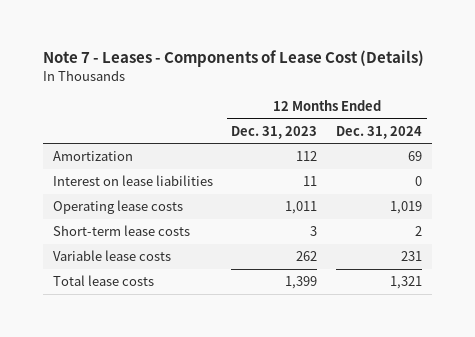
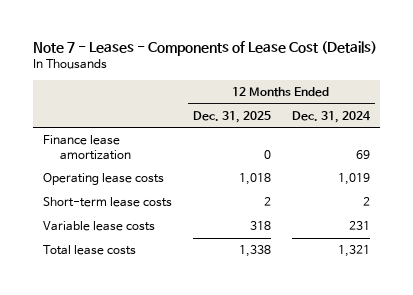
- | 12 Months Ended Dec. 31, 2023 | 12 Months Ended Dec. 31, 2024
+ | 12 Months Ended Dec. 31, 2025 | 12 Months Ended Dec. 31, 2024
- Amortization | 112 | 69
- Interest on lease liabilities | 11 | 0
+ Finance lease amortization | 0 | 69

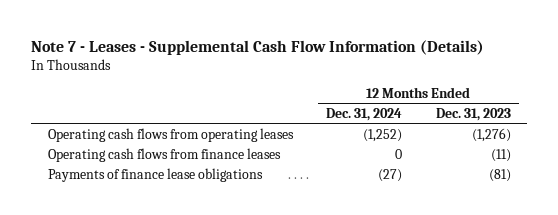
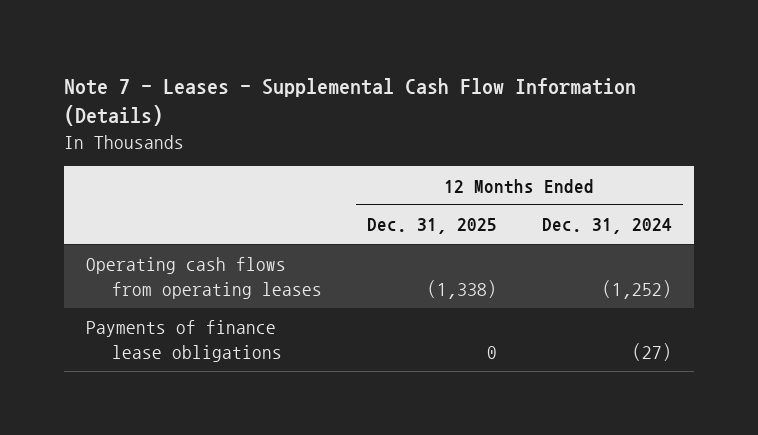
- | 12 Months Ended Dec. 31, 2024 | 12 Months Ended Dec. 31, 2023
+ | 12 Months Ended Dec. 31, 2025 | 12 Months Ended Dec. 31, 2024
- Operating cash flows from finance leases | 0 | (11)

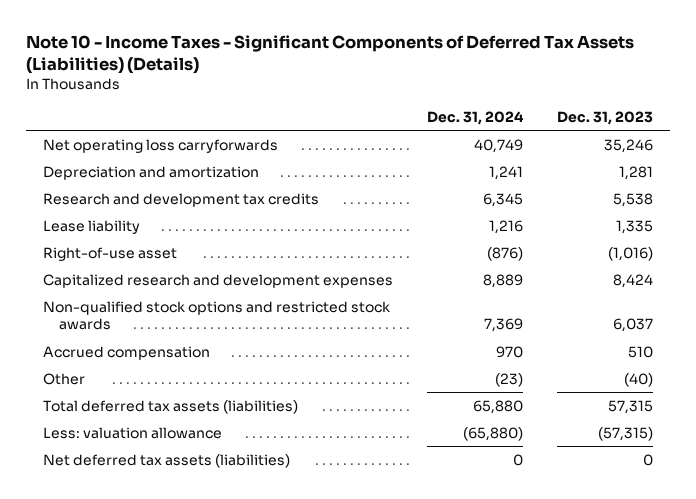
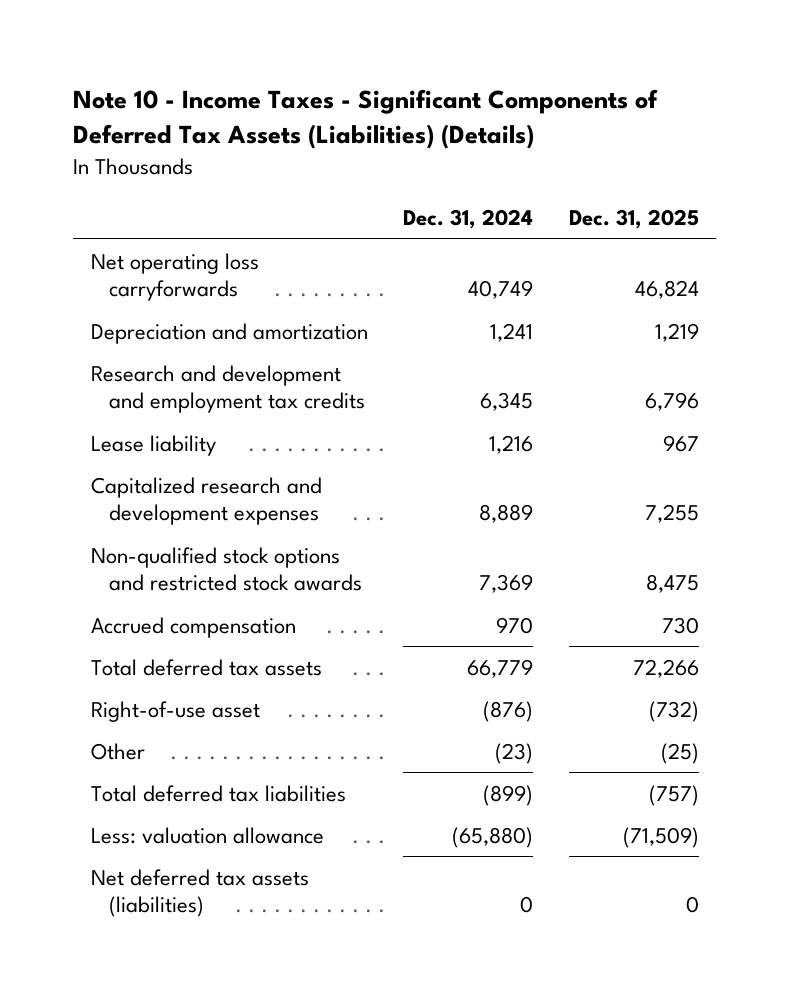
- | Dec. 31, 2024 | Dec. 31, 2023
+ | Dec. 31, 2024 | Dec. 31, 2025
- Research and development tax credits | 6,345 | 5,538
+ Research and development and employment tax credits | 6,345 | 6,796
+ Total deferred tax assets | 66,779 | 72,266
moved down: Right-of-use asset | (876) | (732)
- Total deferred tax assets (liabilities) | 65,880 | 57,315
+ Total deferred tax liabilities | (899) | (757)

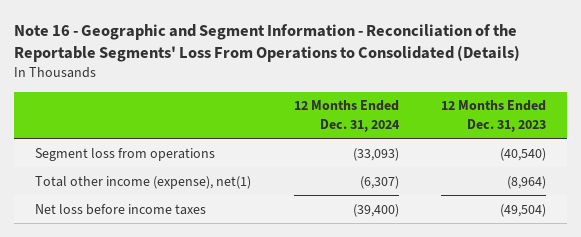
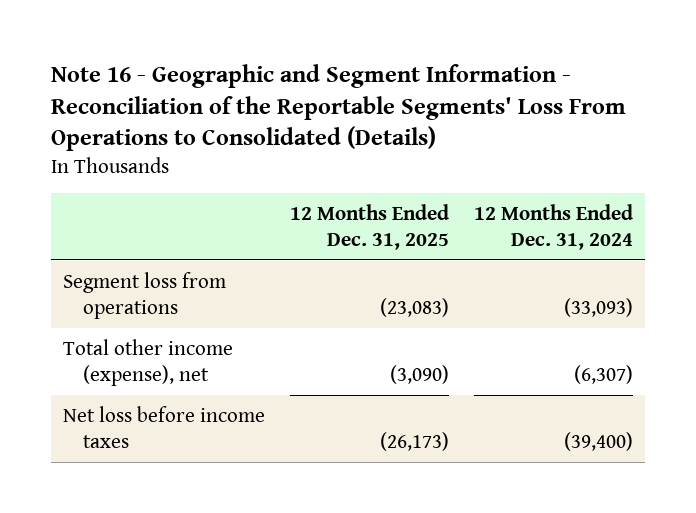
- | 12 Months Ended Dec. 31, 2024 | 12 Months Ended Dec. 31, 2023
+ | 12 Months Ended Dec. 31, 2025 | 12 Months Ended Dec. 31, 2024
- Total other income (expense), net(1) | (6,307) | (8,964)
+ Total other income (expense), net | (3,090) | (6,307)

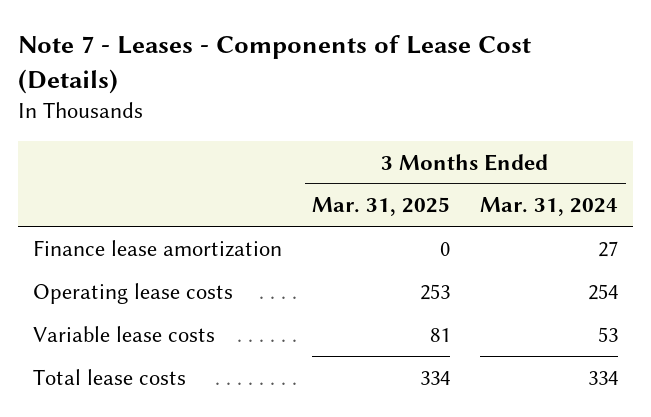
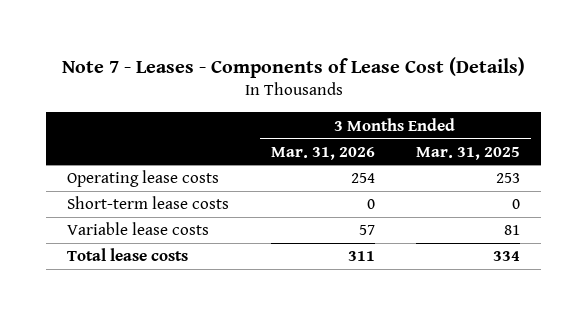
- | 3 Months Ended Mar. 31, 2025 | 3 Months Ended Mar. 31, 2024
+ | 3 Months Ended Mar. 31, 2026 | 3 Months Ended Mar. 31, 2025
- Finance lease amortization | 0 | 27
+ Short-term lease costs | 0 | 0

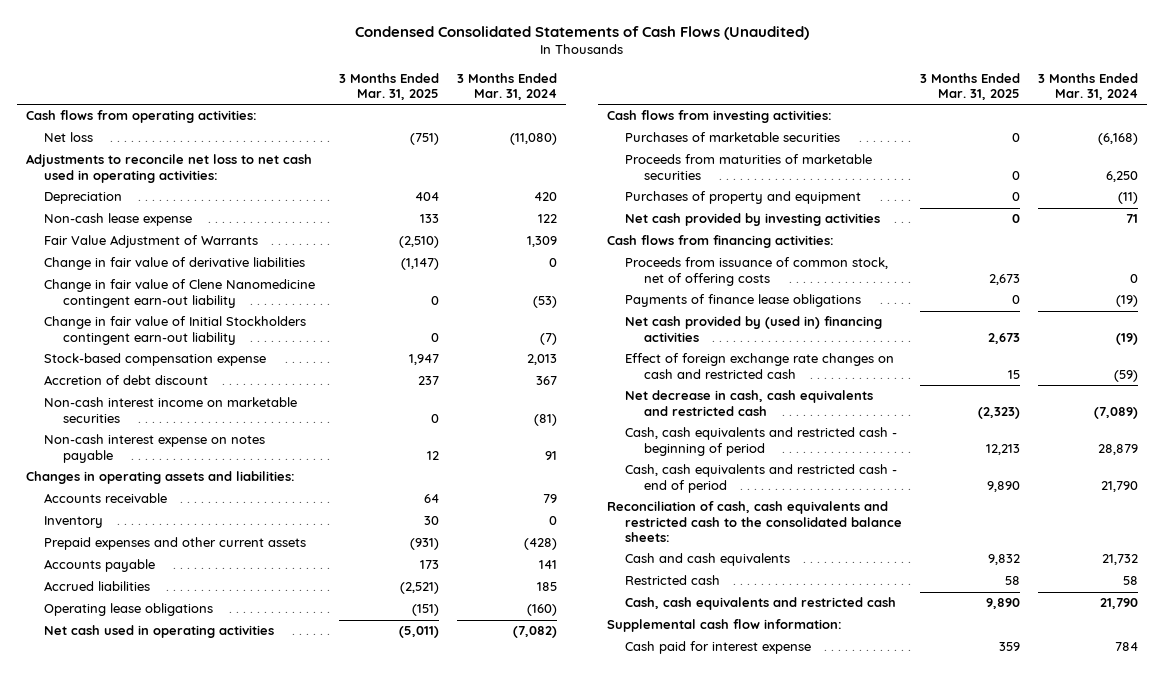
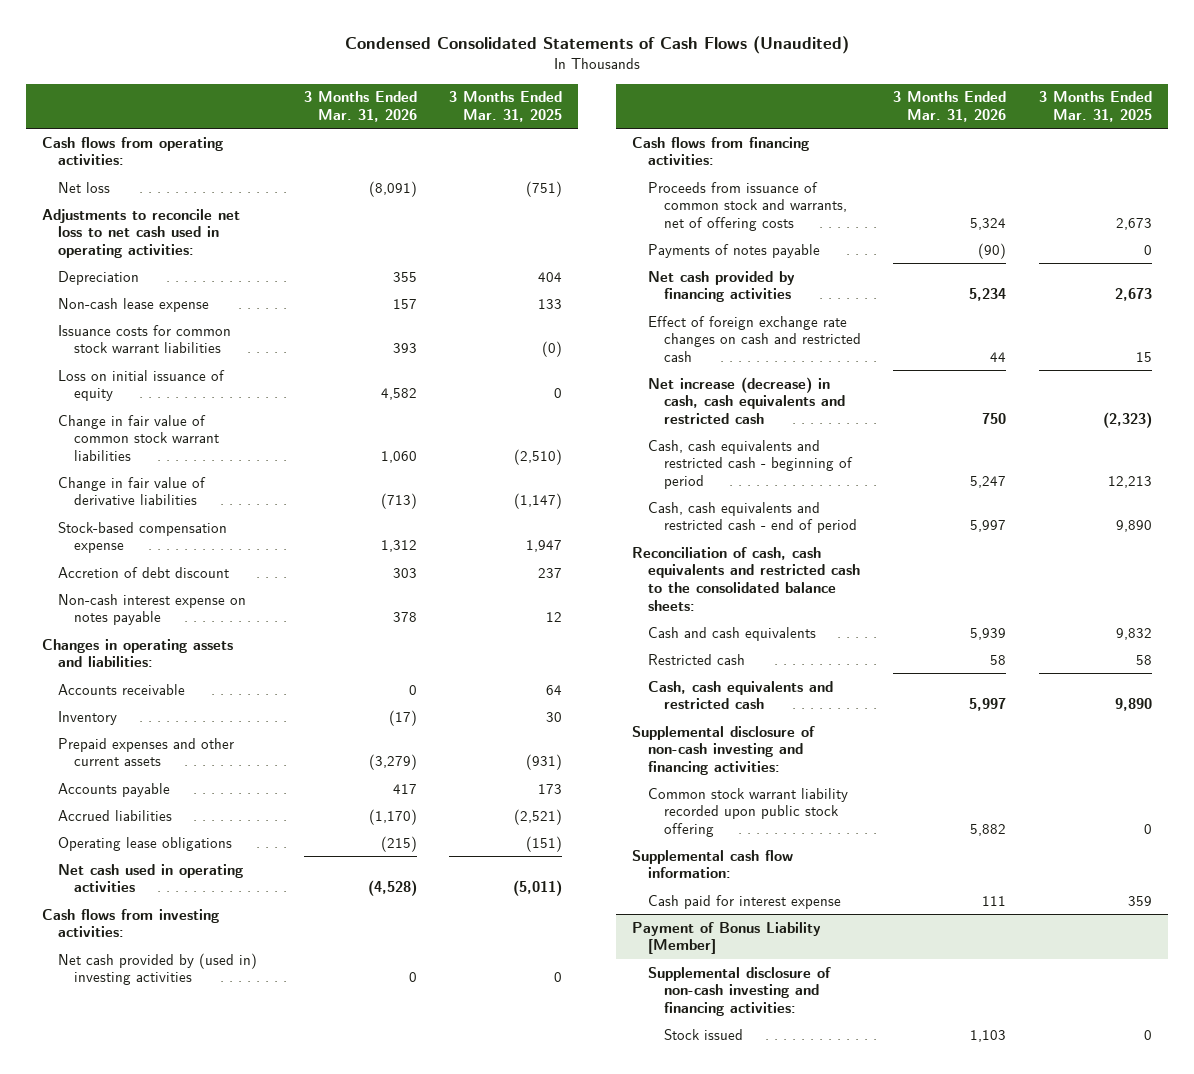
- | 3 Months Ended Mar. 31, 2025 | 3 Months Ended Mar. 31, 2024
+ | 3 Months Ended Mar. 31, 2026 | 3 Months Ended Mar. 31, 2025
- Fair Value Adjustment of Warrants | (2,510) | 1,309
+ Issuance costs for common stock warrant liabilities | 393 | (0)
+ Loss on initial issuance of equity | 4,582 | 0
+ Change in fair value of common stock warrant liabilities | 1,060 | (2,510)
- Change in fair value of Clene Nanomedicine contingent earn-out liability | 0 | (53)
- Change in fair value of Initial Stockholders contingent earn-out liability | 0 | (7)
- Non-cash interest income on marketable securities | 0 | (81)
- Purchases of marketable securities | 0 | (6,168)
- Proceeds from maturities of marketable securities | 0 | 6,250
- Purchases of property and equipment | 0 | (11)
- Net cash provided by investing activities | 0 | 71
+ Net cash provided by (used in) investing activities | 0 | 0
- Proceeds from issuance of common stock, net of offering costs | 2,673 | 0
- Payments of finance lease obligations | 0 | (19)
- Net cash provided by (used in) financing activities | 2,673 | (19)
+ Proceeds from issuance of common stock and warrants, net of offering costs | 5,324 | 2,673
+ Payments of notes payable | (90) | 0
+ Net cash provided by financing activities | 5,234 | 2,673
- Net decrease in cash, cash equivalents and restricted cash | (2,323) | (7,089)
+ Net increase (decrease) in cash, cash equivalents and restricted cash | 750 | (2,323)
+ Supplemental disclosure of non-cash investing and financing activities:
+ Common stock warrant liability recorded upon public stock offering | 5,882 | 0
+ Payment of Bonus Liability [Member]
+ Supplemental disclosure of non-cash investing and financing activities:
+ Stock issued | 1,103 | 0

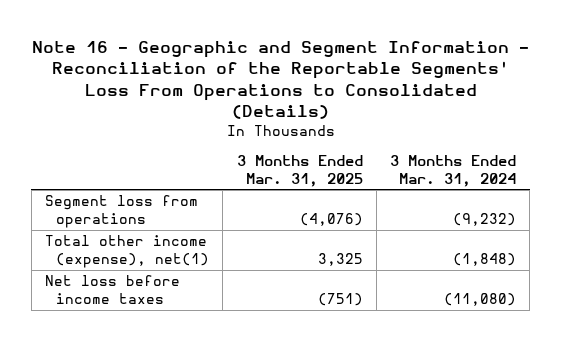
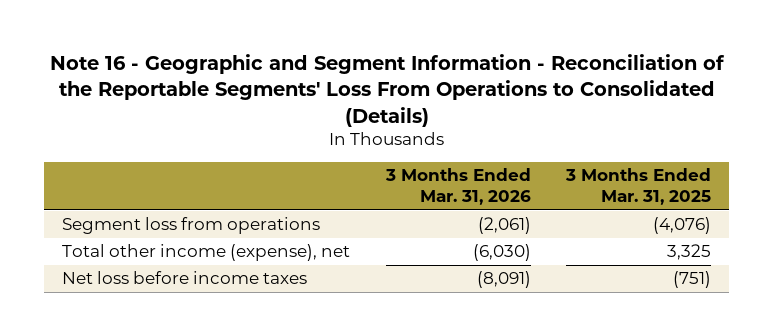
- | 3 Months Ended Mar. 31, 2025 | 3 Months Ended Mar. 31, 2024
+ | 3 Months Ended Mar. 31, 2026 | 3 Months Ended Mar. 31, 2025
- Total other income (expense), net(1) | 3,325 | (1,848)
+ Total other income (expense), net | (6,030) | 3,325

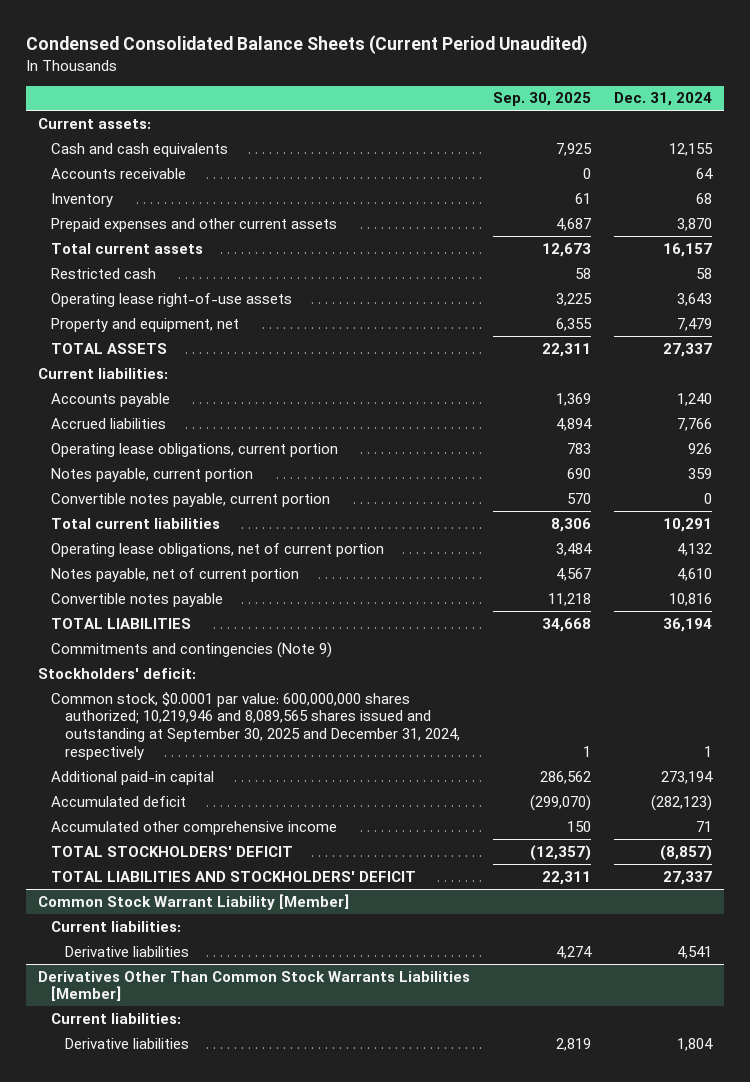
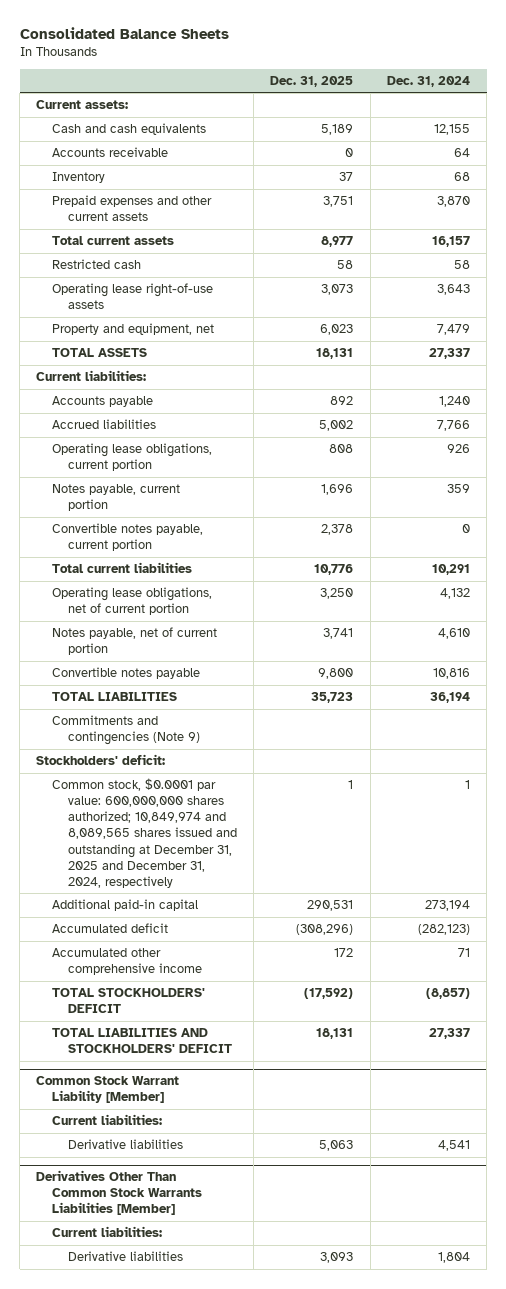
- Condensed Consolidated Balance Sheets (Current Period Unaudited)
+ Consolidated Balance Sheets
- | Sep. 30, 2025 | Dec. 31, 2024
+ | Dec. 31, 2025 | Dec. 31, 2024
- Common stock, $0.0001 par value: 600,000,000 shares authorized; 10,219,946 and 8,089,565 shares issued and outstanding at September 30, 2025 and December 31, 2024, respectively | 1 | 1
+ Common stock, $0.0001 par value: 600,000,000 shares authorized; 10,849,974 and 8,089,565 shares issued and outstanding at December 31, 2025 and December 31, 2024, respectively | 1 | 1

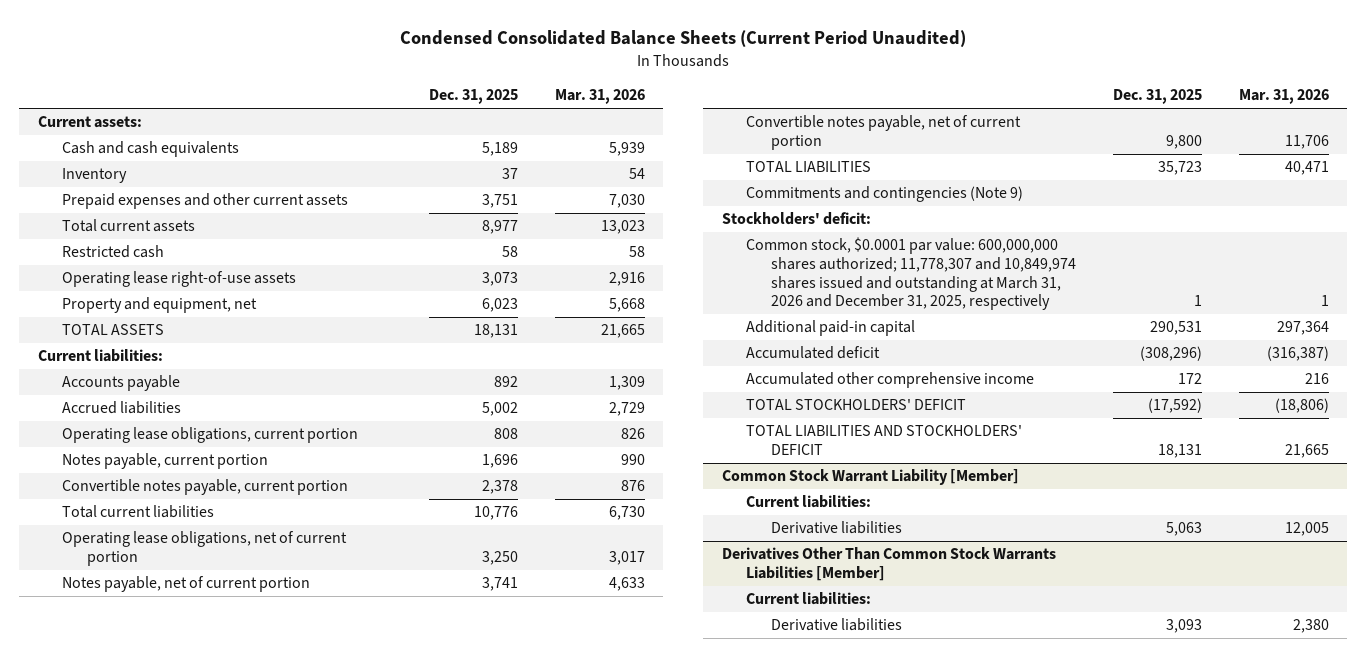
- Consolidated Balance Sheets
+ Condensed Consolidated Balance Sheets (Current Period Unaudited)
- | Dec. 31, 2025 | Dec. 31, 2024
+ | Dec. 31, 2025 | Mar. 31, 2026
- Accounts receivable | 0 | 64
- Convertible notes payable | 9,800 | 10,816
+ Convertible notes payable, net of current portion | 9,800 | 11,706
- Common stock, $0.0001 par value: 600,000,000 shares authorized; 10,849,974 and 8,089,565 shares issued and outstanding at December 31, 2025 and December 31, 2024, respectively | 1 | 1
+ Common stock, $0.0001 par value: 600,000,000 shares authorized; 11,778,307 and 10,849,974 shares issued and outstanding at March 31, 2026 and December 31, 2025, respectively | 1 | 1

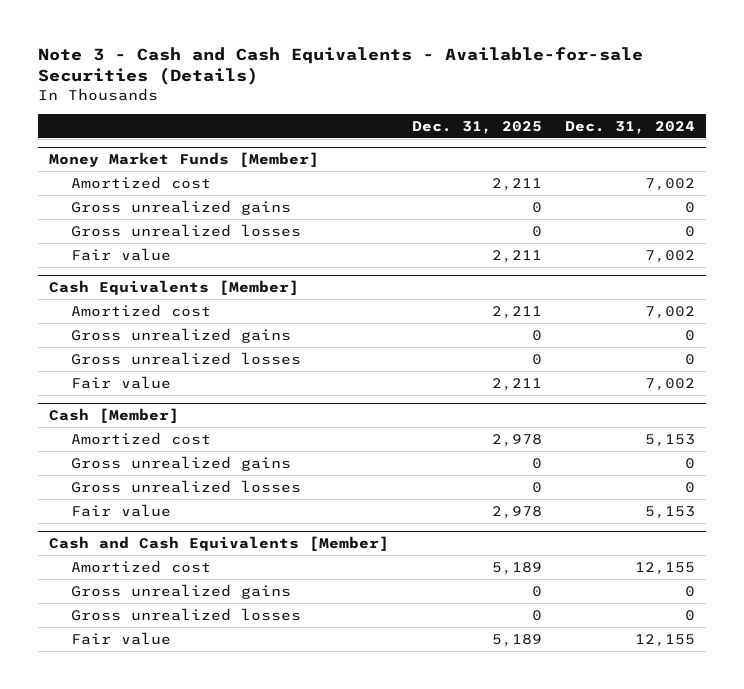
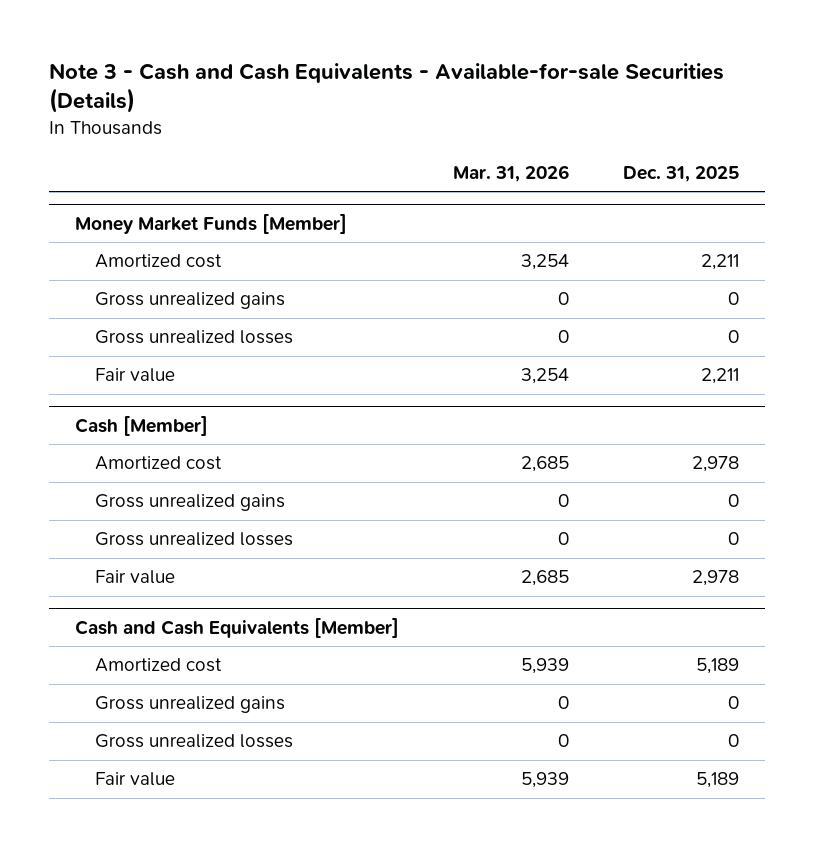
- | Dec. 31, 2025 | Dec. 31, 2024
+ | Mar. 31, 2026 | Dec. 31, 2025
- Cash Equivalents [Member]
- Amortized cost | 2,211 | 7,002
- Gross unrealized gains | 0 | 0
- Gross unrealized losses | 0 | 0
- Fair value | 2,211 | 7,002

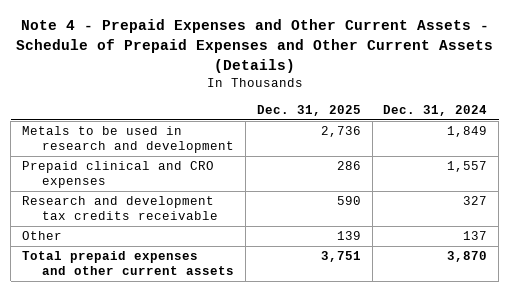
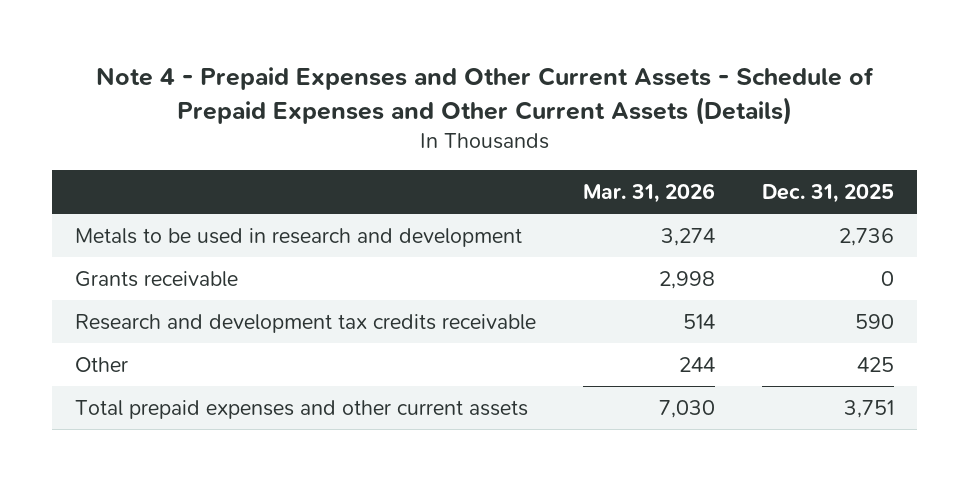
- | Dec. 31, 2025 | Dec. 31, 2024
+ | Mar. 31, 2026 | Dec. 31, 2025
- Prepaid clinical and CRO expenses | 286 | 1,557
+ Grants receivable | 2,998 | 0
- Other | 139 | 137
+ Other | 244 | 425

